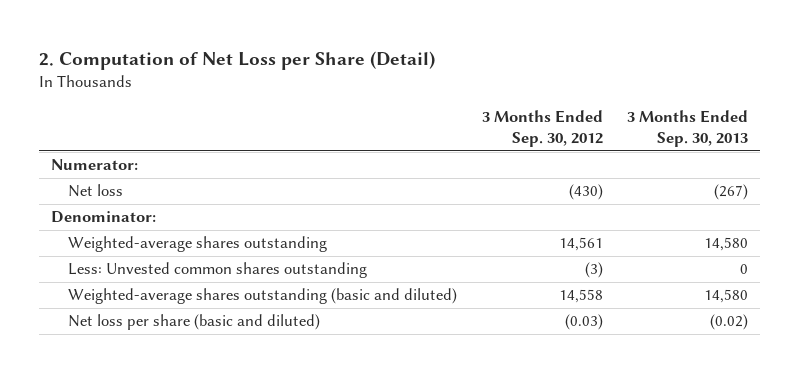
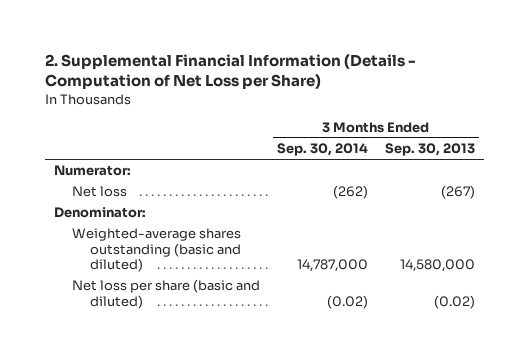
- 2. Computation of Net Loss per Share (Detail)
+ 2. Supplemental Financial Information (Details - Computation of Net Loss per Share)
- | 3 Months Ended Sep. 30, 2012 | 3 Months Ended Sep. 30, 2013
+ | 3 Months Ended Sep. 30, 2014 | 3 Months Ended Sep. 30, 2013
- Weighted-average shares outstanding | 14,561 | 14,580
- Less: Unvested common shares outstanding | (3) | 0
- Weighted-average shares outstanding (basic and diluted) | 14,558 | 14,580
+ Weighted-average shares outstanding (basic and diluted) | 14,787,000 | 14,580,000

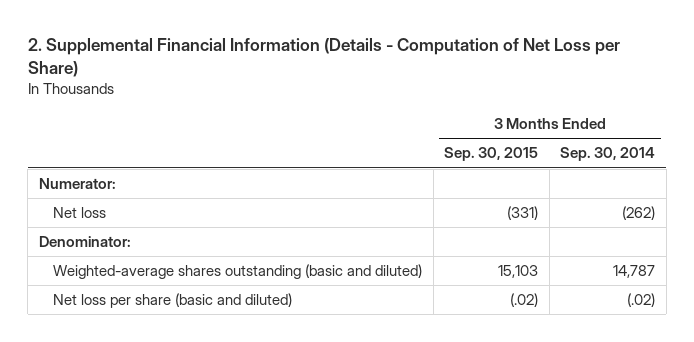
- | 3 Months Ended Sep. 30, 2014 | 3 Months Ended Sep. 30, 2013
+ | 3 Months Ended Sep. 30, 2015 | 3 Months Ended Sep. 30, 2014
- Weighted-average shares outstanding (basic and diluted) | 14,787,000 | 14,580,000
- Net loss per share (basic and diluted) | (0.02) | (0.02)
+ Weighted-average shares outstanding (basic and diluted) | 15,103 | 14,787
+ Net loss per share (basic and diluted) | (.02) | (.02)

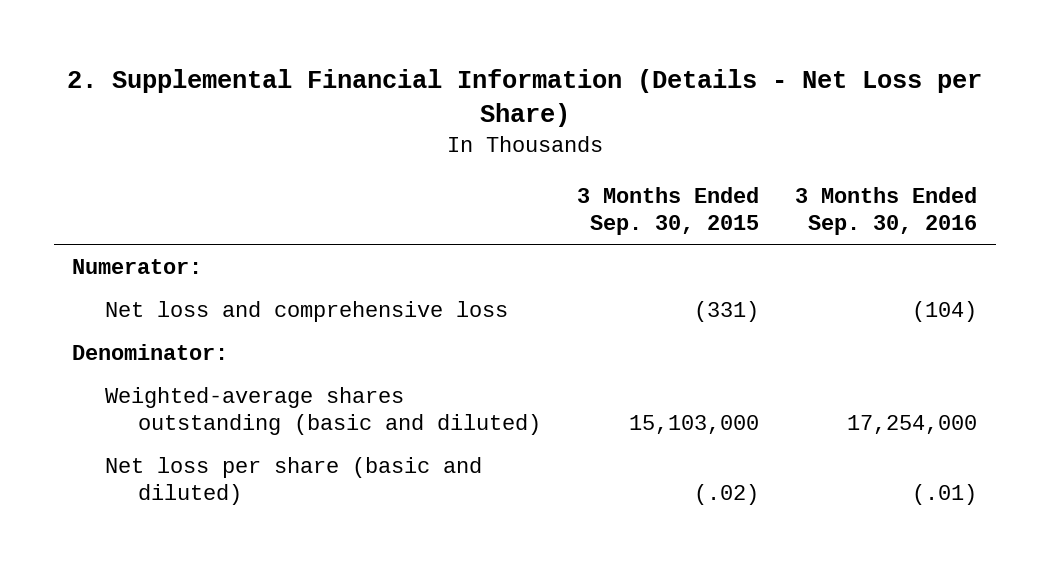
- 2. Supplemental Financial Information (Details - Computation of Net Loss per Share)
+ 2. Supplemental Financial Information (Details - Net Loss per Share)
- | 3 Months Ended Sep. 30, 2015 | 3 Months Ended Sep. 30, 2014
+ | 3 Months Ended Sep. 30, 2015 | 3 Months Ended Sep. 30, 2016
- Net loss | (331) | (262)
+ Net loss and comprehensive loss | (331) | (104)
- Weighted-average shares outstanding (basic and diluted) | 15,103 | 14,787
+ Weighted-average shares outstanding (basic and diluted) | 15,103,000 | 17,254,000

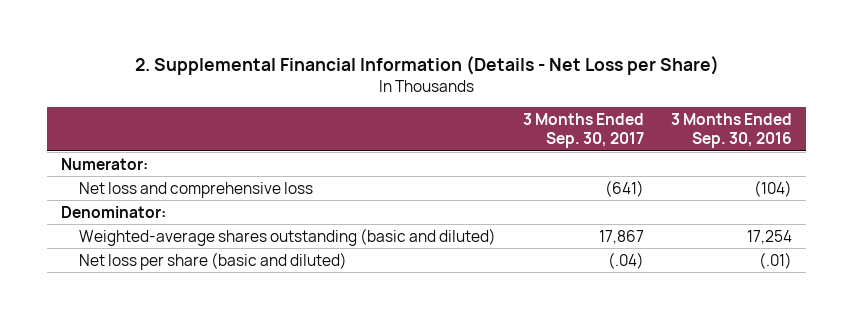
- | 3 Months Ended Sep. 30, 2015 | 3 Months Ended Sep. 30, 2016
+ | 3 Months Ended Sep. 30, 2017 | 3 Months Ended Sep. 30, 2016
- Weighted-average shares outstanding (basic and diluted) | 15,103,000 | 17,254,000
+ Weighted-average shares outstanding (basic and diluted) | 17,867 | 17,254

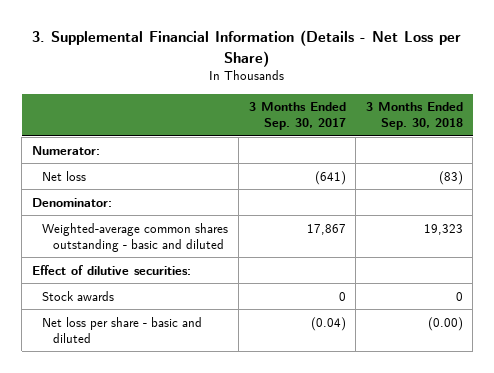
- 2. Supplemental Financial Information (Details - Net Loss per Share)
+ 3. Supplemental Financial Information (Details - Net Loss per Share)
- | 3 Months Ended Sep. 30, 2017 | 3 Months Ended Sep. 30, 2016
+ | 3 Months Ended Sep. 30, 2017 | 3 Months Ended Sep. 30, 2018
- Net loss and comprehensive loss | (641) | (104)
+ Net loss | (641) | (83)
- Weighted-average shares outstanding (basic and diluted) | 17,867 | 17,254
- Net loss per share (basic and diluted) | (.04) | (.01)
+ Weighted-average common shares outstanding - basic and diluted | 17,867 | 19,323
+ Effect of dilutive securities:
+ Stock awards | 0 | 0
+ Net loss per share - basic and diluted | (0.04) | (0.00)

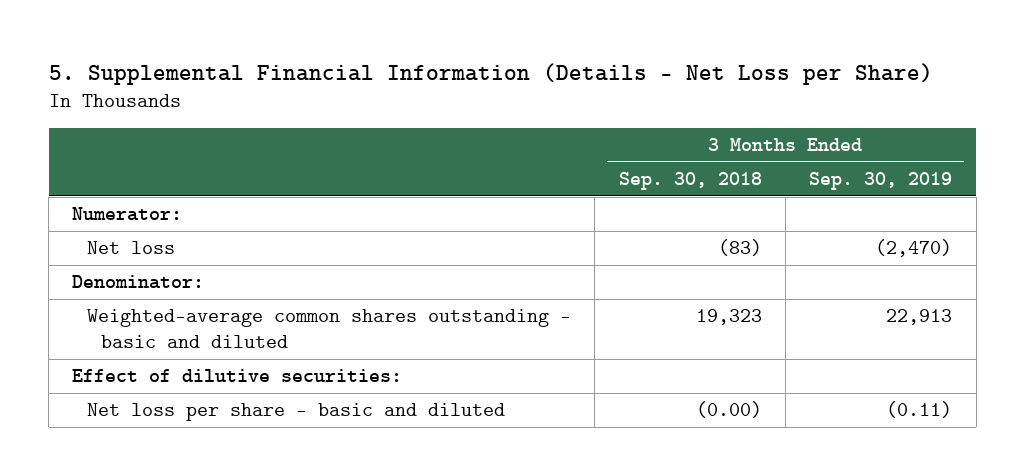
- 3. Supplemental Financial Information (Details - Net Loss per Share)
+ 5. Supplemental Financial Information (Details - Net Loss per Share)
- | 3 Months Ended Sep. 30, 2017 | 3 Months Ended Sep. 30, 2018
+ | 3 Months Ended Sep. 30, 2018 | 3 Months Ended Sep. 30, 2019
- Stock awards | 0 | 0

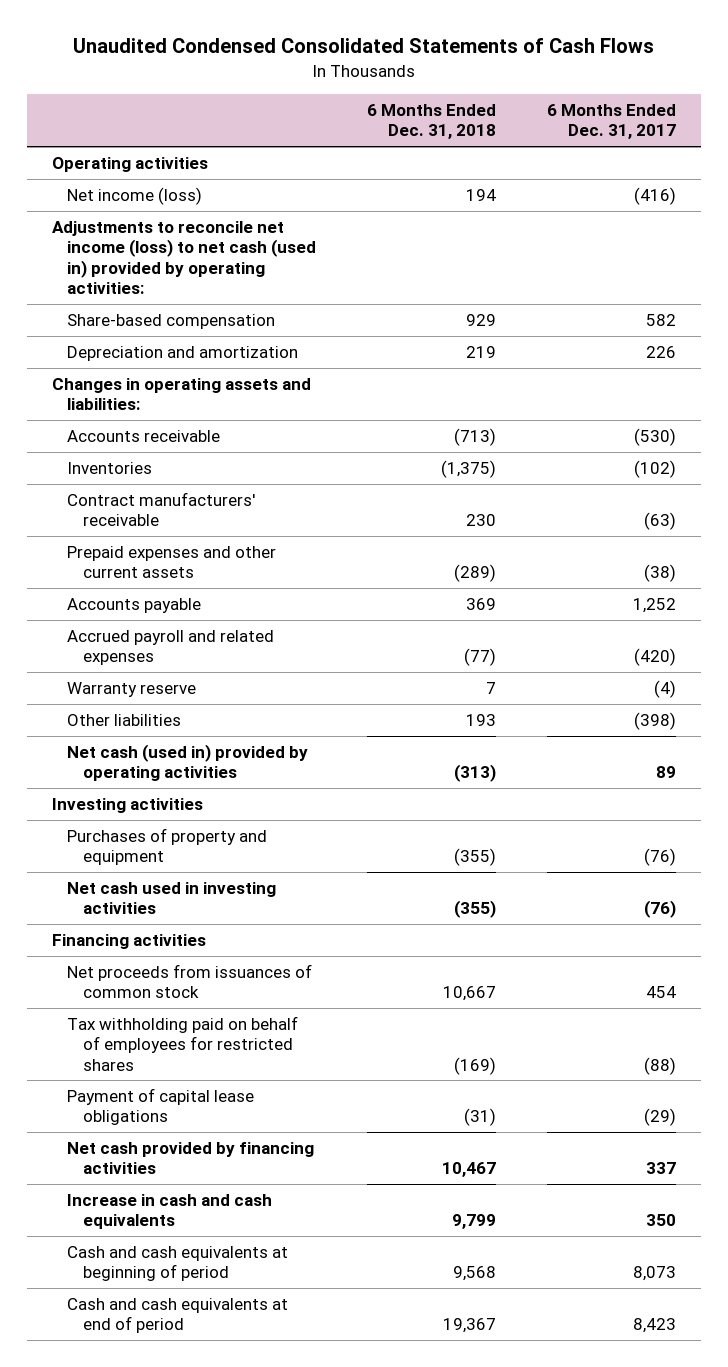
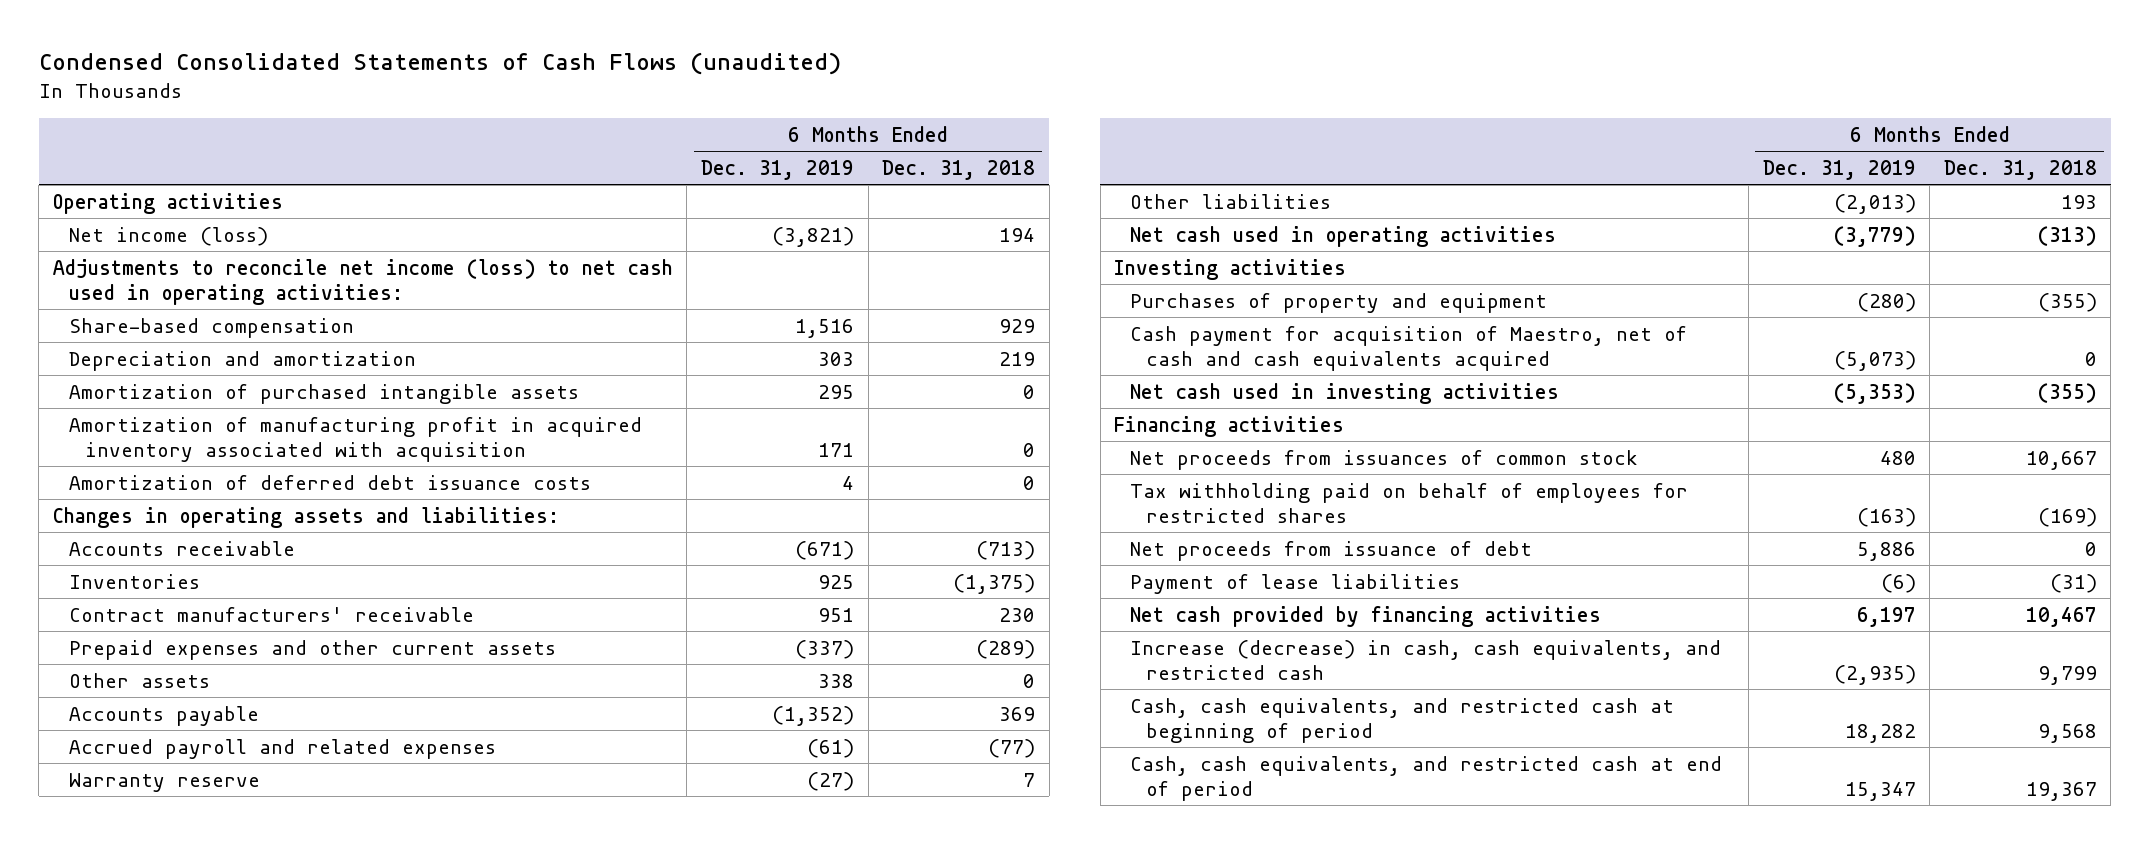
- Unaudited Condensed Consolidated Statements of Cash Flows
+ Condensed Consolidated Statements of Cash Flows (unaudited)
- | 6 Months Ended Dec. 31, 2018 | 6 Months Ended Dec. 31, 2017
+ | 6 Months Ended Dec. 31, 2019 | 6 Months Ended Dec. 31, 2018
- Adjustments to reconcile net income (loss) to net cash (used in) provided by operating activities:
+ Adjustments to reconcile net income (loss) to net cash used in operating activities:
+ Amortization of purchased intangible assets | 295 | 0
+ Amortization of manufacturing profit in acquired inventory associated with acquisition | 171 | 0
+ Amortization of deferred debt issuance costs | 4 | 0
+ Other assets | 338 | 0
- Net cash (used in) provided by operating activities | (313) | 89
+ Net cash used in operating activities | (3,779) | (313)
+ Cash payment for acquisition of Maestro, net of cash and cash equivalents acquired | (5,073) | 0
- Payment of capital lease obligations | (31) | (29)
+ Net proceeds from issuance of debt | 5,886 | 0
+ Payment of lease liabilities | (6) | (31)
- Increase in cash and cash equivalents | 9,799 | 350
- Cash and cash equivalents at beginning of period | 9,568 | 8,073
- Cash and cash equivalents at end of period | 19,367 | 8,423
+ Increase (decrease) in cash, cash equivalents, and restricted cash | (2,935) | 9,799
+ Cash, cash equivalents, and restricted cash at beginning of period | 18,282 | 9,568
+ Cash, cash equivalents, and restricted cash at end of period | 15,347 | 19,367

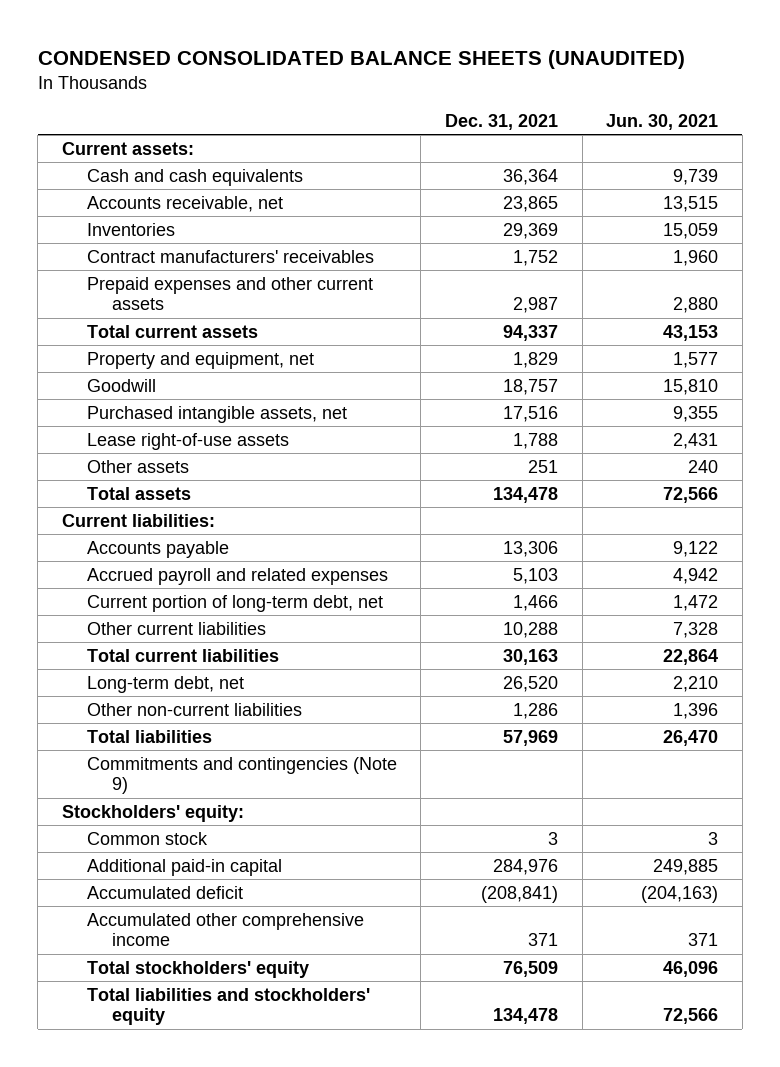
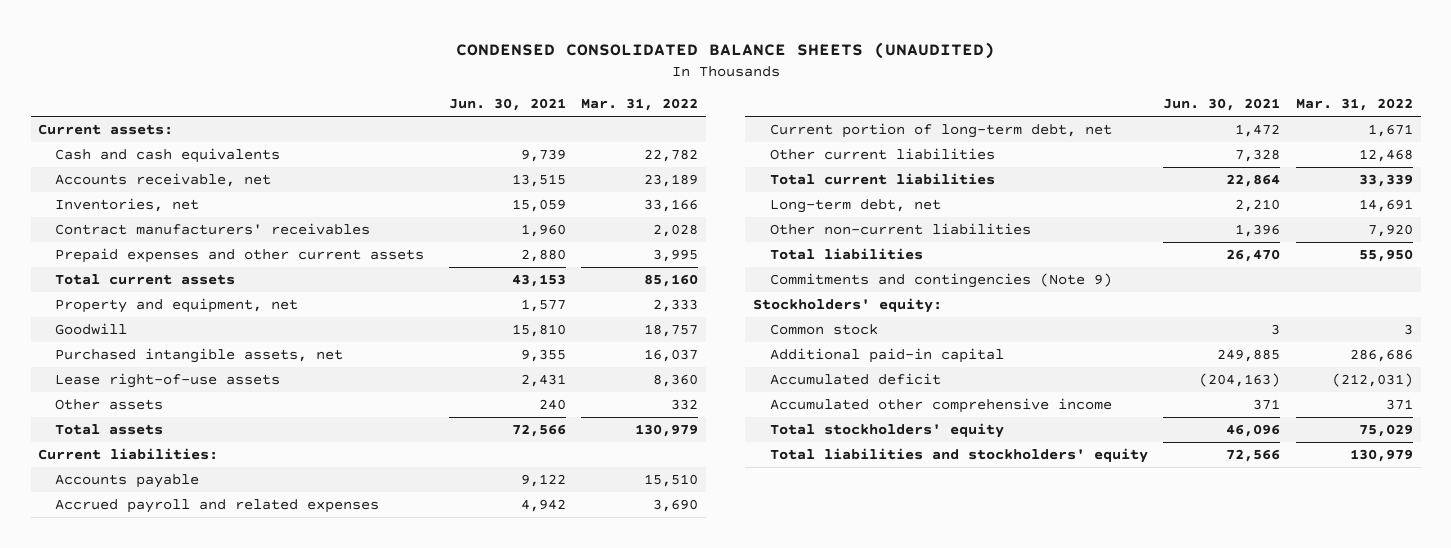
- | Dec. 31, 2021 | Jun. 30, 2021
+ | Jun. 30, 2021 | Mar. 31, 2022
- Inventories | 29,369 | 15,059
+ Inventories, net | 15,059 | 33,166

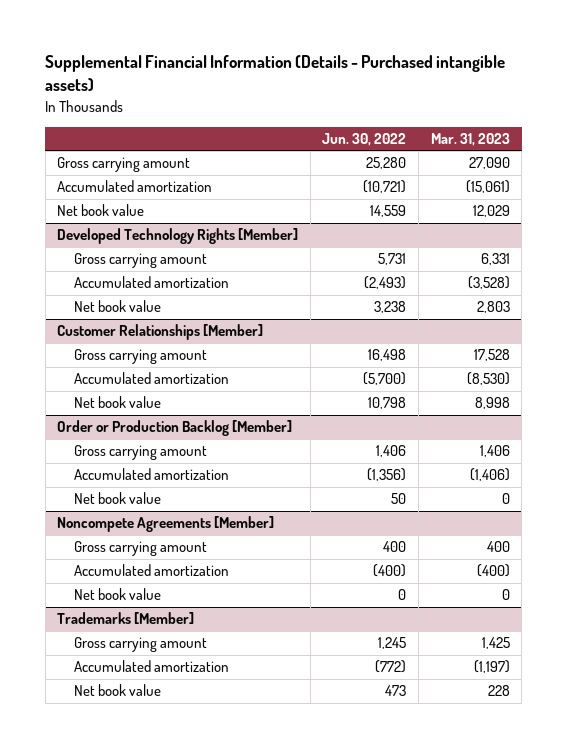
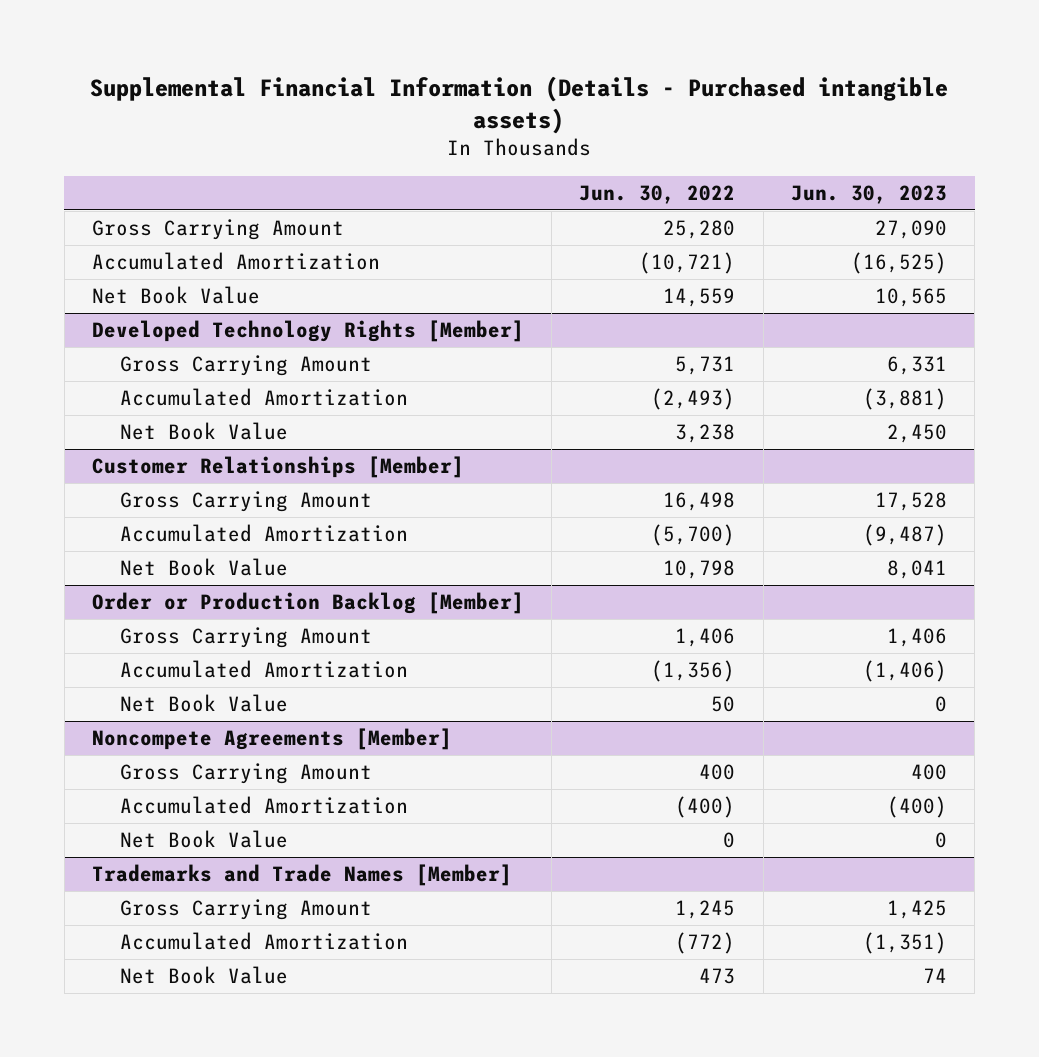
- | Jun. 30, 2022 | Mar. 31, 2023
+ | Jun. 30, 2022 | Jun. 30, 2023
- Gross carrying amount | 25,280 | 27,090
- Accumulated amortization | (10,721) | (15,061)
- Net book value | 14,559 | 12,029
+ Gross Carrying Amount | 25,280 | 27,090
+ Accumulated Amortization | (10,721) | (16,525)
+ Net Book Value | 14,559 | 10,565
@ Developed Technology Rights [Member]
- Gross carrying amount | 5,731 | 6,331
- Accumulated amortization | (2,493) | (3,528)
- Net book value | 3,238 | 2,803
+ Gross Carrying Amount | 5,731 | 6,331
+ Accumulated Amortization | (2,493) | (3,881)
+ Net Book Value | 3,238 | 2,450
@ Customer Relationships [Member]
- Gross carrying amount | 16,498 | 17,528
- Accumulated amortization | (5,700) | (8,530)
- Net book value | 10,798 | 8,998
+ Gross Carrying Amount | 16,498 | 17,528
+ Accumulated Amortization | (5,700) | (9,487)
+ Net Book Value | 10,798 | 8,041
@ Order or Production Backlog [Member]
- Gross carrying amount | 1,406 | 1,406
- Accumulated amortization | (1,356) | (1,406)
- Net book value | 50 | 0
+ Gross Carrying Amount | 1,406 | 1,406
+ Accumulated Amortization | (1,356) | (1,406)
+ Net Book Value | 50 | 0
@ Noncompete Agreements [Member]
- Gross carrying amount | 400 | 400
- Accumulated amortization | (400) | (400)
- Net book value | 0 | 0
- Trademarks [Member]
- Gross carrying amount | 1,245 | 1,425
- Accumulated amortization | (772) | (1,197)
- Net book value | 473 | 228
@ Noncompete Agreements [Member]
+ Gross Carrying Amount | 400 | 400
+ Accumulated Amortization | (400) | (400)
+ Net Book Value | 0 | 0
+ Trademarks and Trade Names [Member]
+ Gross Carrying Amount | 1,245 | 1,425
+ Accumulated Amortization | (772) | (1,351)
+ Net Book Value | 473 | 74

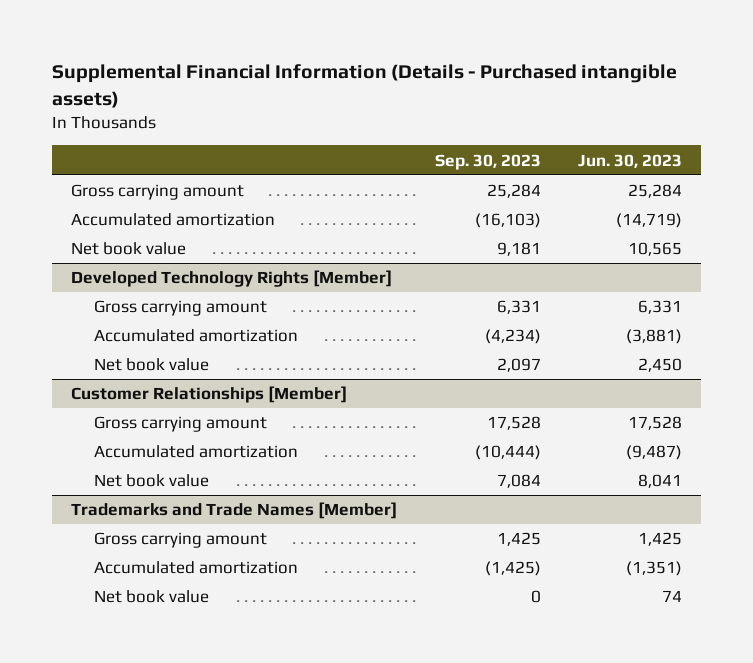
- | Jun. 30, 2022 | Jun. 30, 2023
+ | Sep. 30, 2023 | Jun. 30, 2023
- Gross Carrying Amount | 25,280 | 27,090
- Accumulated Amortization | (10,721) | (16,525)
- Net Book Value | 14,559 | 10,565
+ Gross carrying amount | 25,284 | 25,284
+ Accumulated amortization | (16,103) | (14,719)
+ Net book value | 9,181 | 10,565
@ Developed Technology Rights [Member]
- Gross Carrying Amount | 5,731 | 6,331
- Accumulated Amortization | (2,493) | (3,881)
- Net Book Value | 3,238 | 2,450
+ Gross carrying amount | 6,331 | 6,331
+ Accumulated amortization | (4,234) | (3,881)
+ Net book value | 2,097 | 2,450
@ Customer Relationships [Member]
- Gross Carrying Amount | 16,498 | 17,528
- Accumulated Amortization | (5,700) | (9,487)
- Net Book Value | 10,798 | 8,041
- Order or Production Backlog [Member]
- Gross Carrying Amount | 1,406 | 1,406
- Accumulated Amortization | (1,356) | (1,406)
- Net Book Value | 50 | 0
- Noncompete Agreements [Member]
- Gross Carrying Amount | 400 | 400
- Accumulated Amortization | (400) | (400)
- Net Book Value | 0 | 0
@ Customer Relationships [Member]
+ Gross carrying amount | 17,528 | 17,528
+ Accumulated amortization | (10,444) | (9,487)
+ Net book value | 7,084 | 8,041
@ Trademarks and Trade Names [Member]
- Gross Carrying Amount | 1,245 | 1,425
- Accumulated Amortization | (772) | (1,351)
- Net Book Value | 473 | 74
+ Gross carrying amount | 1,425 | 1,425
+ Accumulated amortization | (1,425) | (1,351)
+ Net book value | 0 | 74

